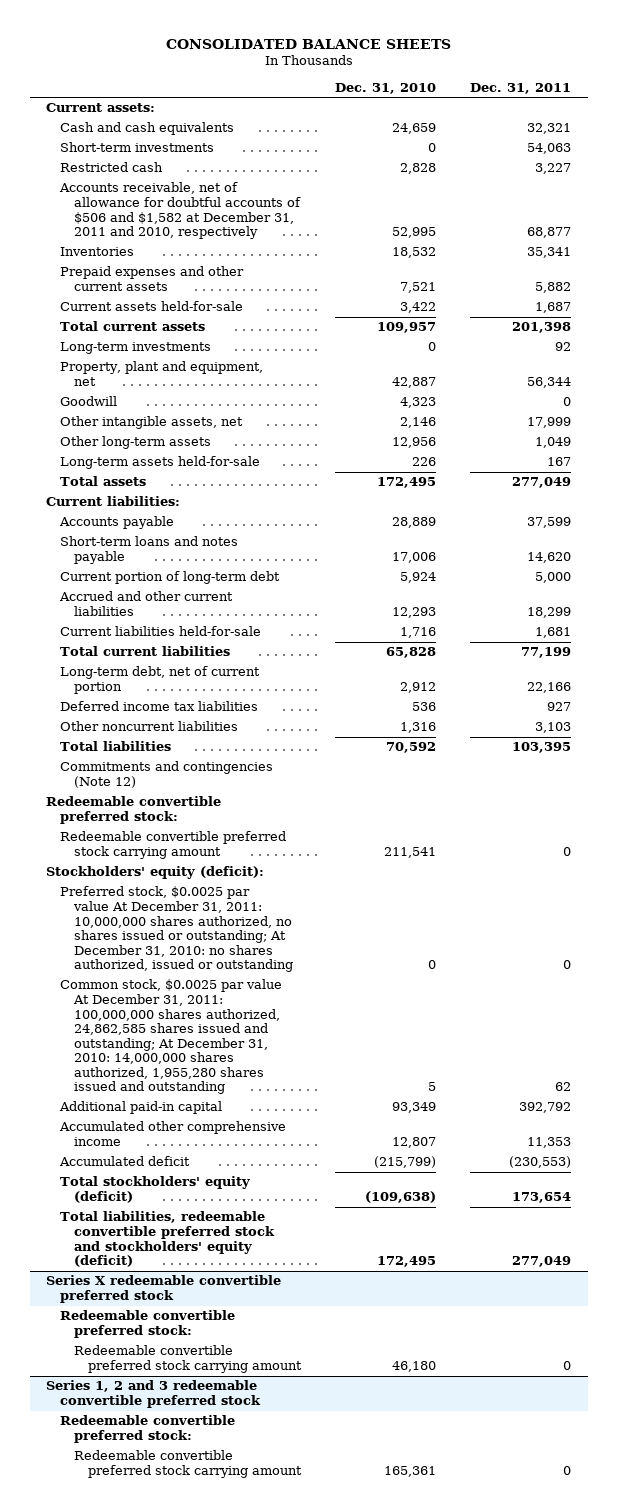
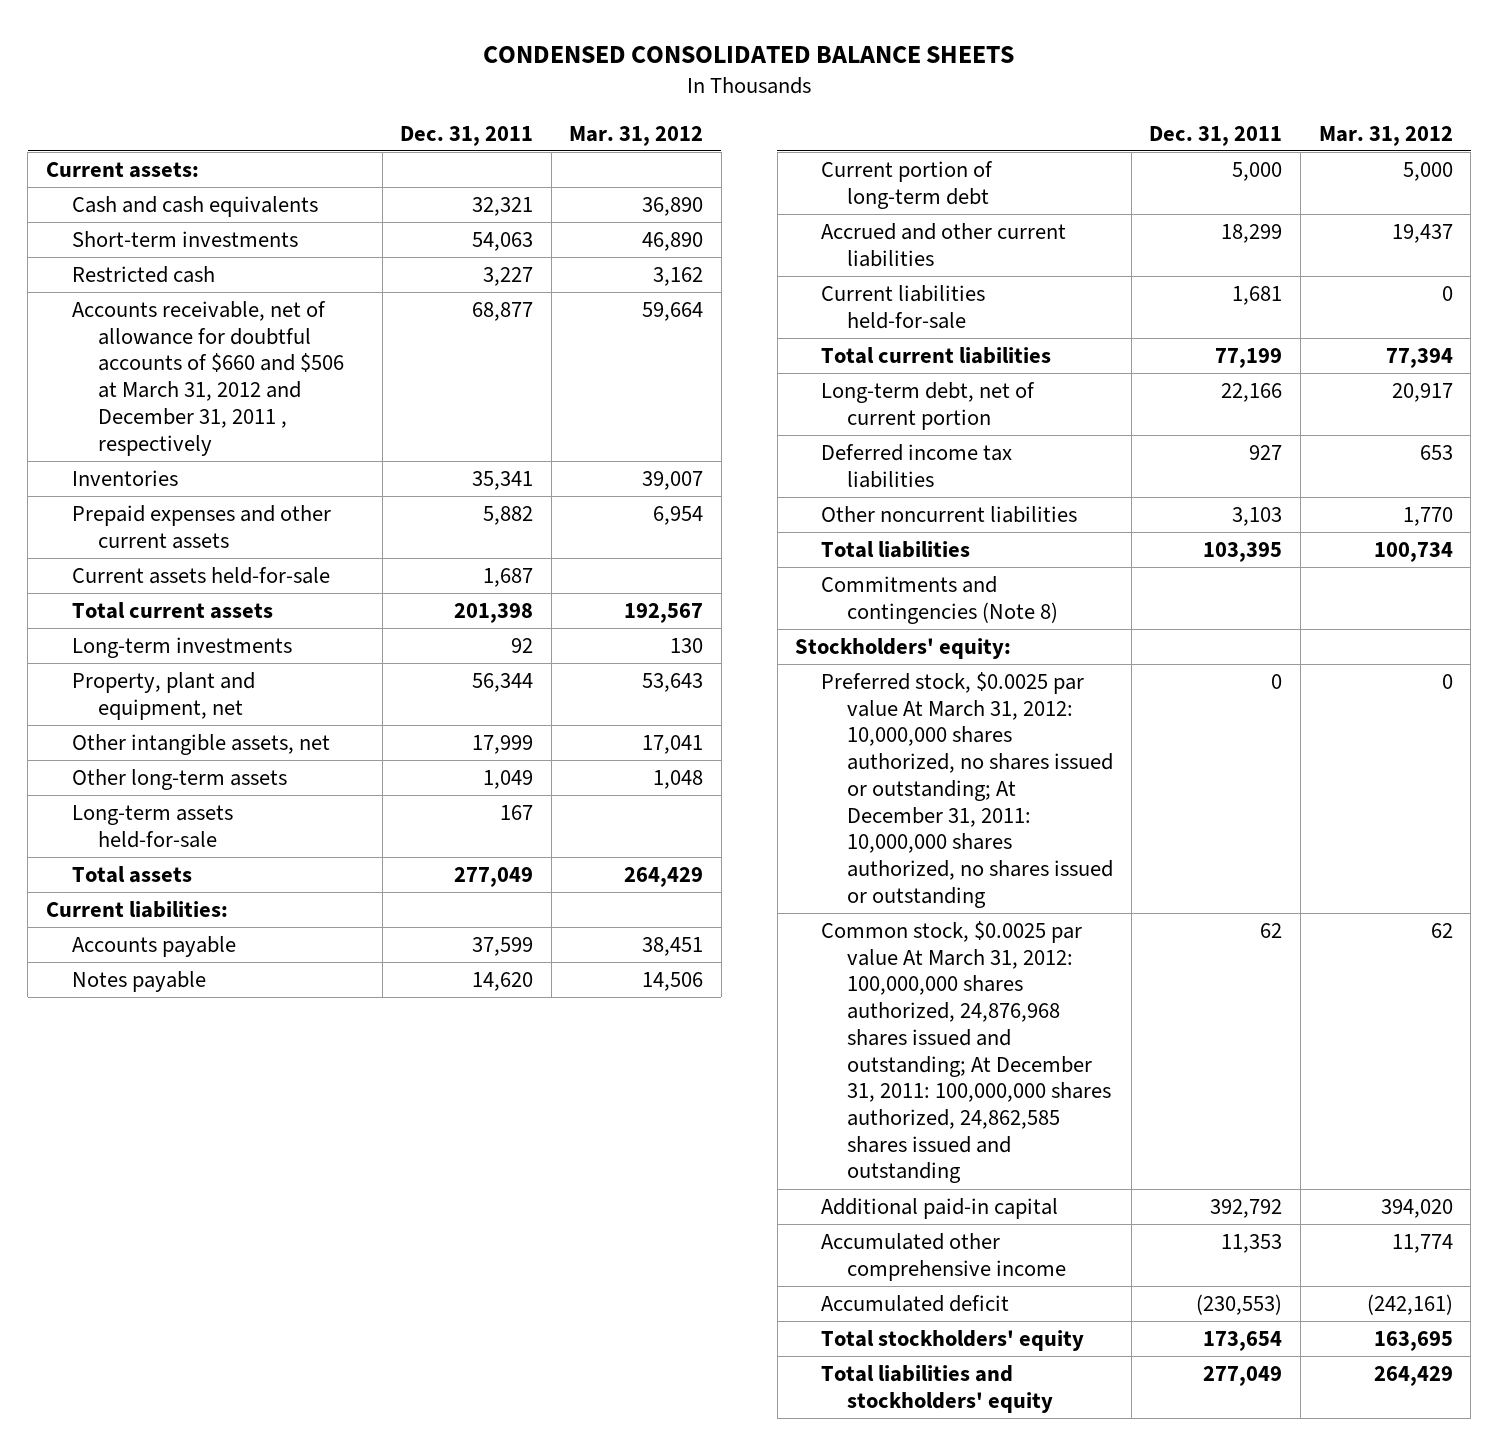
- CONSOLIDATED BALANCE SHEETS
+ CONDENSED CONSOLIDATED BALANCE SHEETS
- | Dec. 31, 2010 | Dec. 31, 2011
+ | Dec. 31, 2011 | Mar. 31, 2012
- Accounts receivable, net of allowance for doubtful accounts of $506 and $1,582 at December 31, 2011 and 2010, respectively | 52,995 | 68,877
+ Accounts receivable, net of allowance for doubtful accounts of $660 and $506 at March 31, 2012 and December 31, 2011 , respectively | 68,877 | 59,664
- Goodwill | 4,323 | 0
- Short-term loans and notes payable | 17,006 | 14,620
+ Notes payable | 14,620 | 14,506
- Commitments and contingencies (Note 12)
- Redeemable convertible preferred stock:
- Redeemable convertible preferred stock carrying amount | 211,541 | 0
- Stockholders' equity (deficit):
- Preferred stock, $0.0025 par value At December 31, 2011: 10,000,000 shares authorized, no shares issued or outstanding; At December 31, 2010: no shares authorized, issued or outstanding | 0 | 0
- Common stock, $0.0025 par value At December 31, 2011: 100,000,000 shares authorized, 24,862,585 shares issued and outstanding; At December 31, 2010: 14,000,000 shares authorized, 1,955,280 shares issued and outstanding | 5 | 62
+ Commitments and contingencies (Note 8)
+ Stockholders' equity:
+ Preferred stock, $0.0025 par value At March 31, 2012: 10,000,000 shares authorized, no shares issued or outstanding; At December 31, 2011: 10,000,000 shares authorized, no shares issued or outstanding | 0 | 0
+ Common stock, $0.0025 par value At March 31, 2012: 100,000,000 shares authorized, 24,876,968 shares issued and outstanding; At December 31, 2011: 100,000,000 shares authorized, 24,862,585 shares issued and outstanding | 62 | 62
- Total stockholders' equity (deficit) | (109,638) | 173,654
- Total liabilities, redeemable convertible preferred stock and stockholders' equity (deficit) | 172,495 | 277,049
- Series X redeemable convertible preferred stock
- Redeemable convertible preferred stock:
- Redeemable convertible preferred stock carrying amount | 46,180 | 0
- Series 1, 2 and 3 redeemable convertible preferred stock
- Redeemable convertible preferred stock:
- Redeemable convertible preferred stock carrying amount | 165,361 | 0
+ Total stockholders' equity | 173,654 | 163,695
+ Total liabilities and stockholders' equity | 277,049 | 264,429

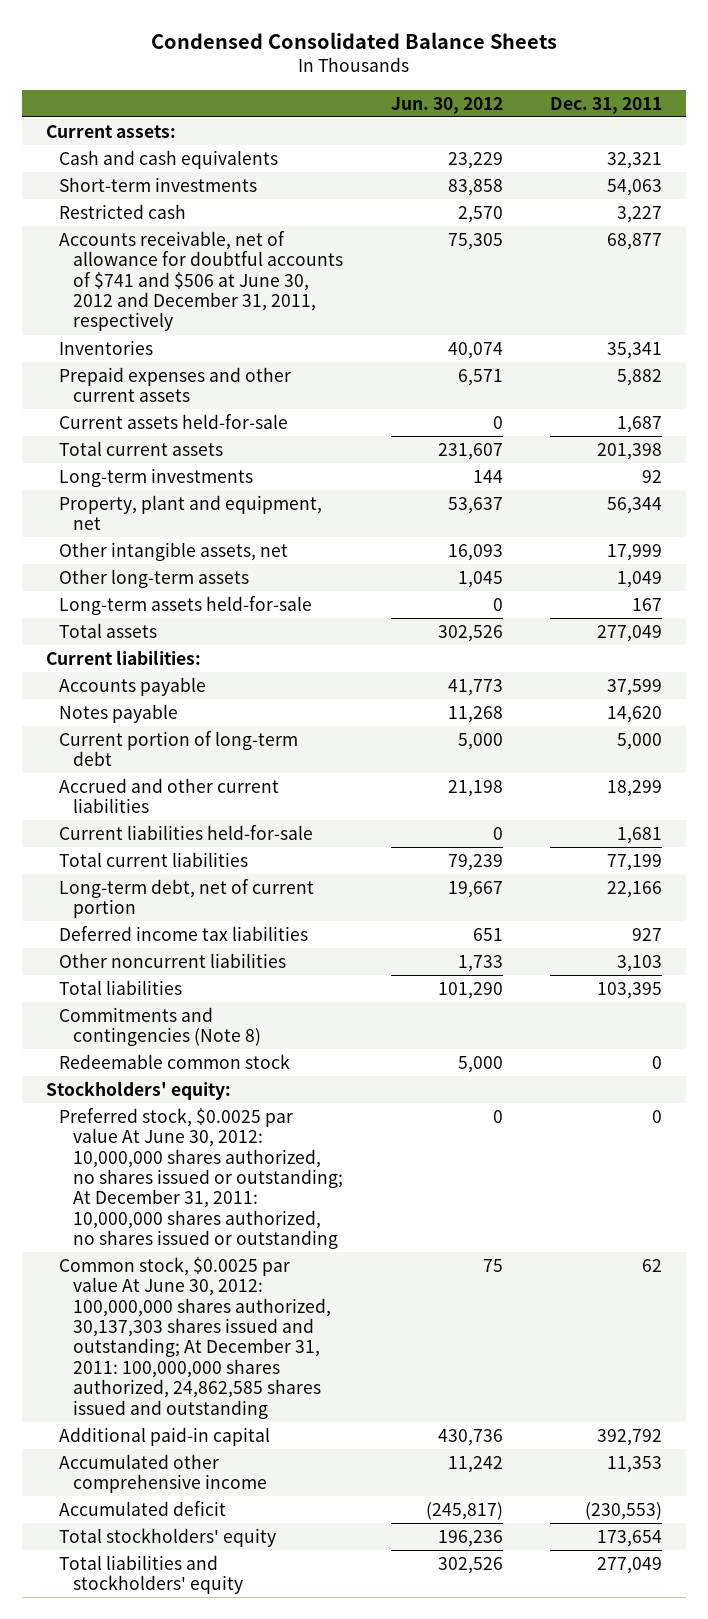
- CONDENSED CONSOLIDATED BALANCE SHEETS
+ Condensed Consolidated Balance Sheets
- | Dec. 31, 2011 | Mar. 31, 2012
+ | Jun. 30, 2012 | Dec. 31, 2011
- Accounts receivable, net of allowance for doubtful accounts of $660 and $506 at March 31, 2012 and December 31, 2011 , respectively | 68,877 | 59,664
+ Accounts receivable, net of allowance for doubtful accounts of $741 and $506 at June 30, 2012 and December 31, 2011, respectively | 75,305 | 68,877
+ Redeemable common stock | 5,000 | 0
- Preferred stock, $0.0025 par value At March 31, 2012: 10,000,000 shares authorized, no shares issued or outstanding; At December 31, 2011: 10,000,000 shares authorized, no shares issued or outstanding | 0 | 0
- Common stock, $0.0025 par value At March 31, 2012: 100,000,000 shares authorized, 24,876,968 shares issued and outstanding; At December 31, 2011: 100,000,000 shares authorized, 24,862,585 shares issued and outstanding | 62 | 62
+ Preferred stock, $0.0025 par value At June 30, 2012: 10,000,000 shares authorized, no shares issued or outstanding; At December 31, 2011: 10,000,000 shares authorized, no shares issued or outstanding | 0 | 0
+ Common stock, $0.0025 par value At June 30, 2012: 100,000,000 shares authorized, 30,137,303 shares issued and outstanding; At December 31, 2011: 100,000,000 shares authorized, 24,862,585 shares issued and outstanding | 75 | 62

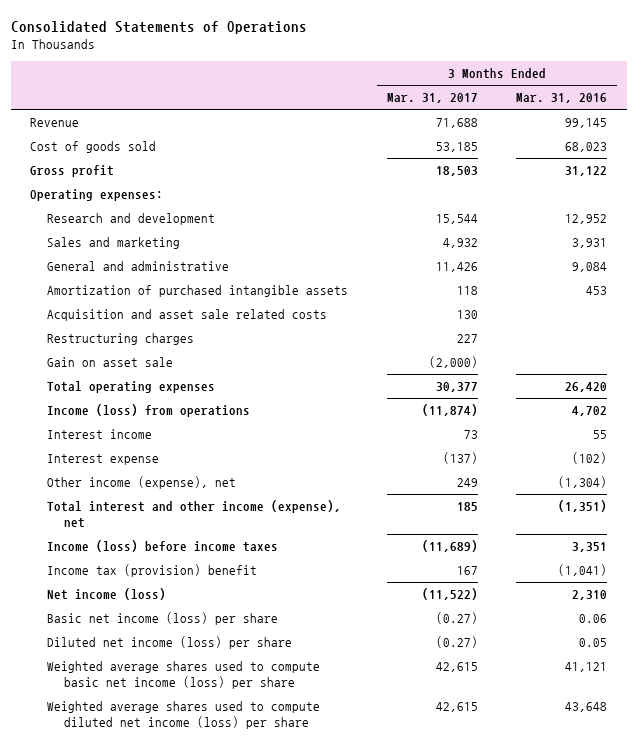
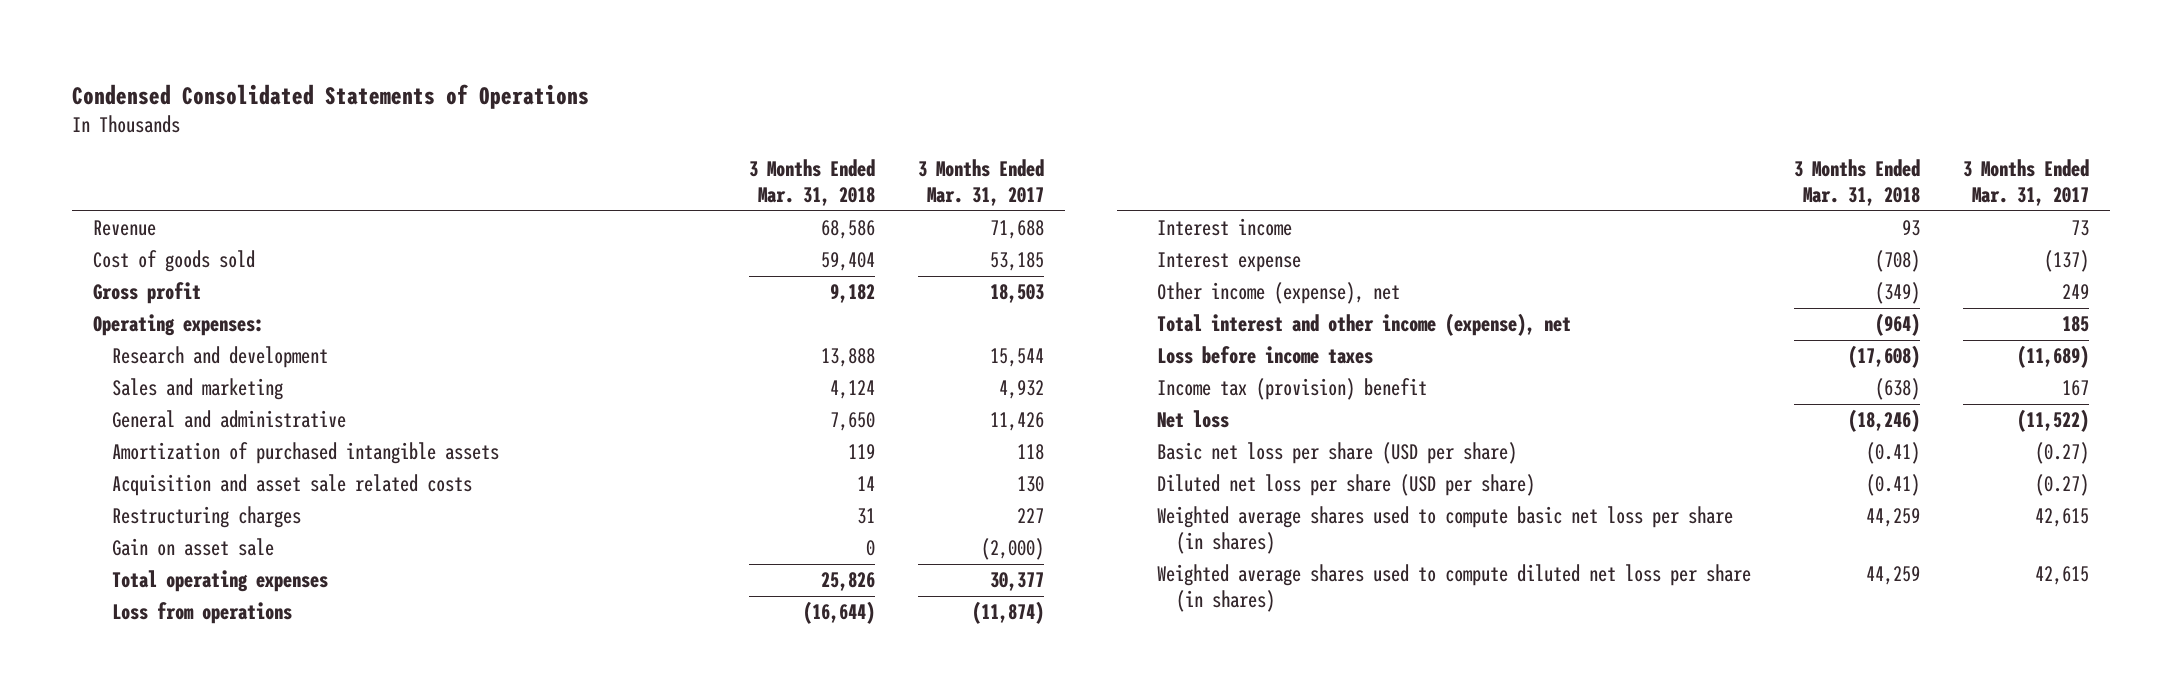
- Consolidated Statements of Operations
+ Condensed Consolidated Statements of Operations
- | 3 Months Ended Mar. 31, 2017 | 3 Months Ended Mar. 31, 2016
+ | 3 Months Ended Mar. 31, 2018 | 3 Months Ended Mar. 31, 2017
- Income (loss) from operations | (11,874) | 4,702
+ Loss from operations | (16,644) | (11,874)
- Income (loss) before income taxes | (11,689) | 3,351
+ Loss before income taxes | (17,608) | (11,689)
- Net income (loss) | (11,522) | 2,310
- Basic net income (loss) per share | (0.27) | 0.06
- Diluted net income (loss) per share | (0.27) | 0.05
- Weighted average shares used to compute basic net income (loss) per share | 42,615 | 41,121
- Weighted average shares used to compute diluted net income (loss) per share | 42,615 | 43,648
+ Net loss | (18,246) | (11,522)
+ Basic net loss per share (USD per share) | (0.41) | (0.27)
+ Diluted net loss per share (USD per share) | (0.41) | (0.27)
+ Weighted average shares used to compute basic net loss per share (in shares) | 44,259 | 42,615
+ Weighted average shares used to compute diluted net loss per share (in shares) | 44,259 | 42,615

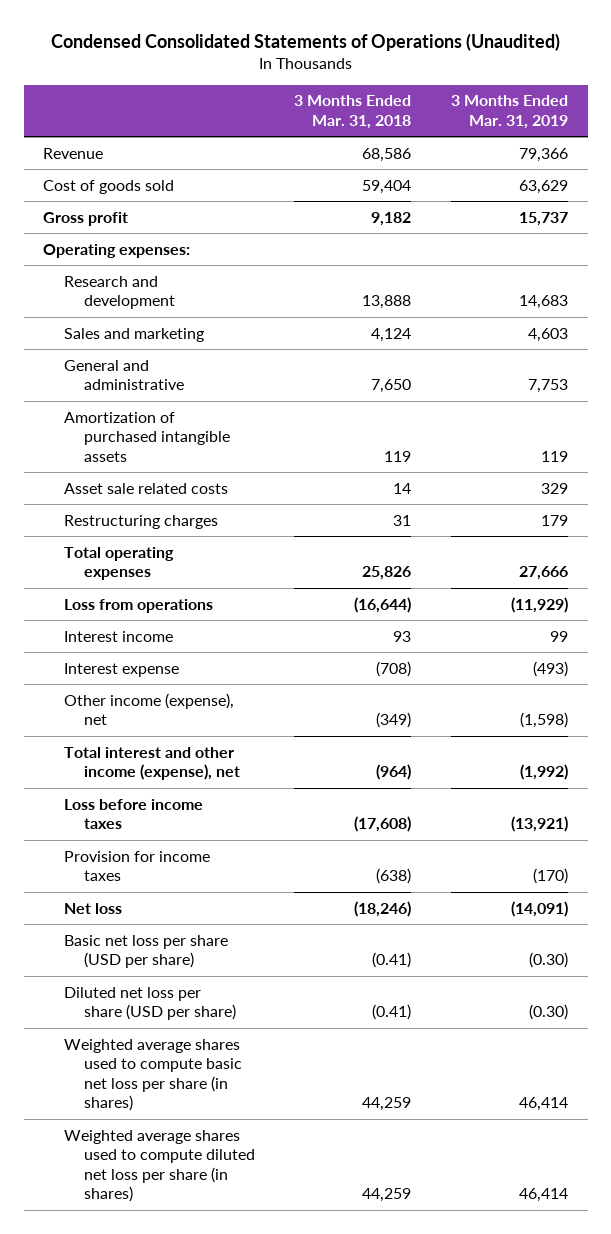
- Condensed Consolidated Statements of Operations
+ Condensed Consolidated Statements of Operations (Unaudited)
- | 3 Months Ended Mar. 31, 2018 | 3 Months Ended Mar. 31, 2017
+ | 3 Months Ended Mar. 31, 2018 | 3 Months Ended Mar. 31, 2019
- Acquisition and asset sale related costs | 14 | 130
+ Asset sale related costs | 14 | 329
- Gain on asset sale | 0 | (2,000)
- Income tax (provision) benefit | (638) | 167
+ Provision for income taxes | (638) | (170)

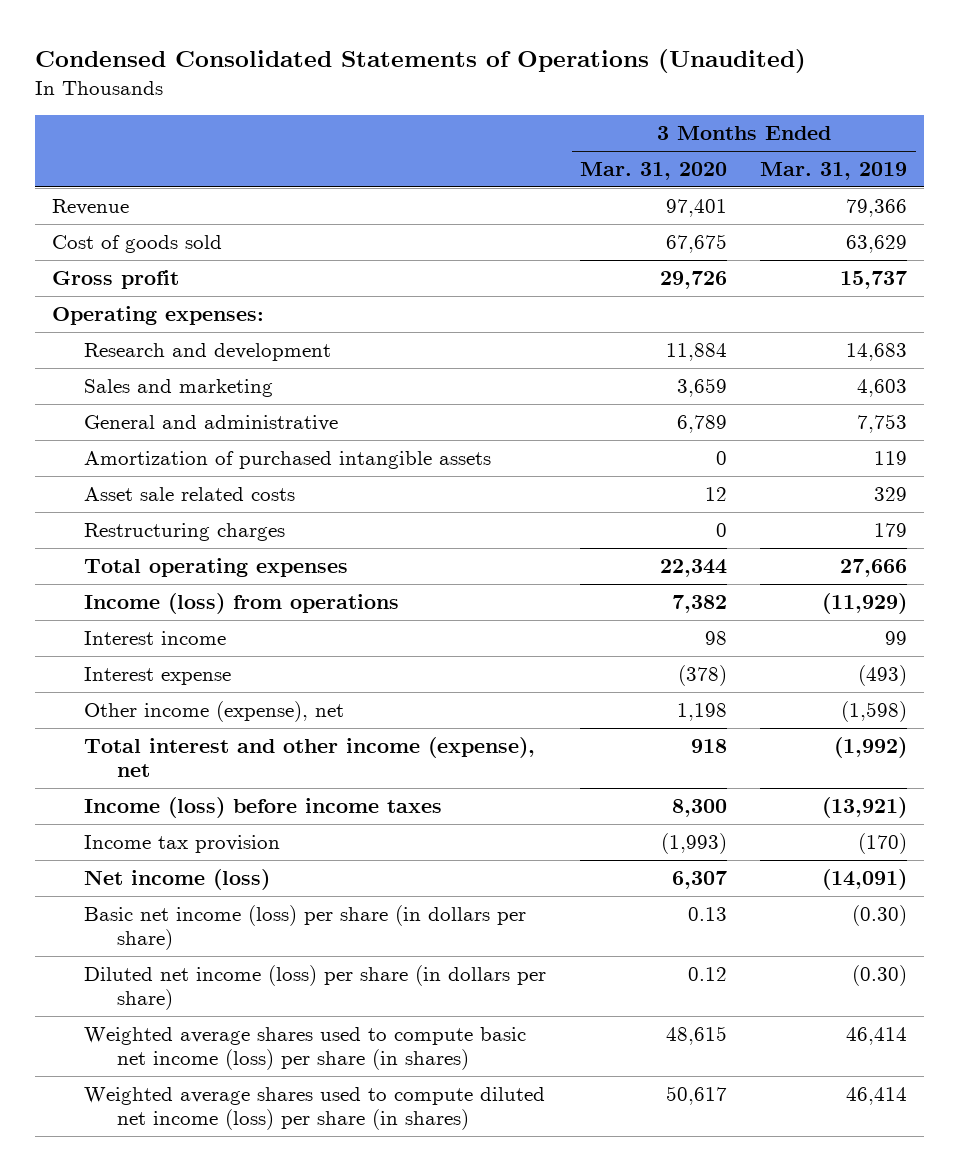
- | 3 Months Ended Mar. 31, 2018 | 3 Months Ended Mar. 31, 2019
+ | 3 Months Ended Mar. 31, 2020 | 3 Months Ended Mar. 31, 2019
- Loss from operations | (16,644) | (11,929)
+ Income (loss) from operations | 7,382 | (11,929)
- Loss before income taxes | (17,608) | (13,921)
- Provision for income taxes | (638) | (170)
- Net loss | (18,246) | (14,091)
- Basic net loss per share (USD per share) | (0.41) | (0.30)
- Diluted net loss per share (USD per share) | (0.41) | (0.30)
- Weighted average shares used to compute basic net loss per share (in shares) | 44,259 | 46,414
- Weighted average shares used to compute diluted net loss per share (in shares) | 44,259 | 46,414
+ Income (loss) before income taxes | 8,300 | (13,921)
+ Income tax provision | (1,993) | (170)
+ Net income (loss) | 6,307 | (14,091)
+ Basic net income (loss) per share (in dollars per share) | 0.13 | (0.30)
+ Diluted net income (loss) per share (in dollars per share) | 0.12 | (0.30)
+ Weighted average shares used to compute basic net income (loss) per share (in shares) | 48,615 | 46,414
+ Weighted average shares used to compute diluted net income (loss) per share (in shares) | 50,617 | 46,414

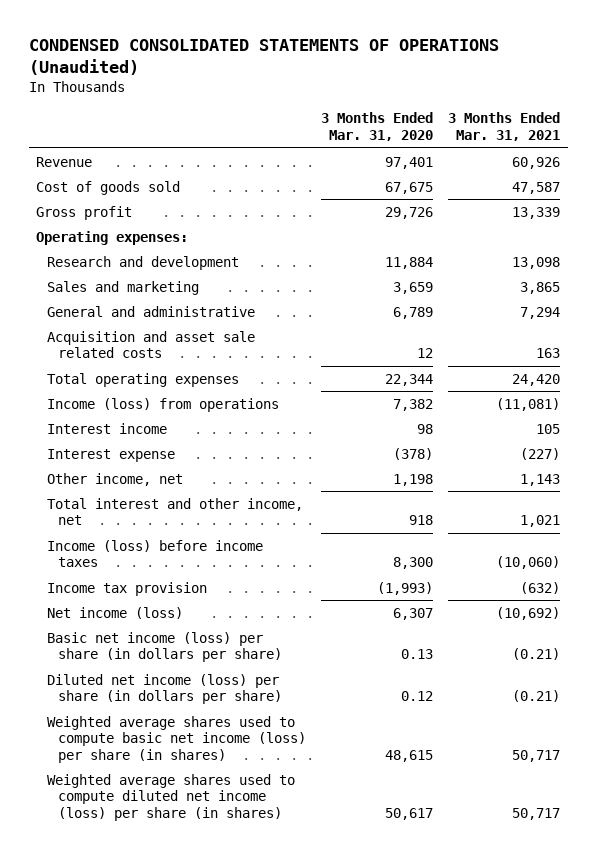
- Condensed Consolidated Statements of Operations (Unaudited)
+ CONDENSED CONSOLIDATED STATEMENTS OF OPERATIONS (Unaudited)
- | 3 Months Ended Mar. 31, 2020 | 3 Months Ended Mar. 31, 2019
+ | 3 Months Ended Mar. 31, 2020 | 3 Months Ended Mar. 31, 2021
- Amortization of purchased intangible assets | 0 | 119
- Asset sale related costs | 12 | 329
- Restructuring charges | 0 | 179
+ Acquisition and asset sale related costs | 12 | 163
- Other income (expense), net | 1,198 | (1,598)
- Total interest and other income (expense), net | 918 | (1,992)
+ Other income, net | 1,198 | 1,143
+ Total interest and other income, net | 918 | 1,021

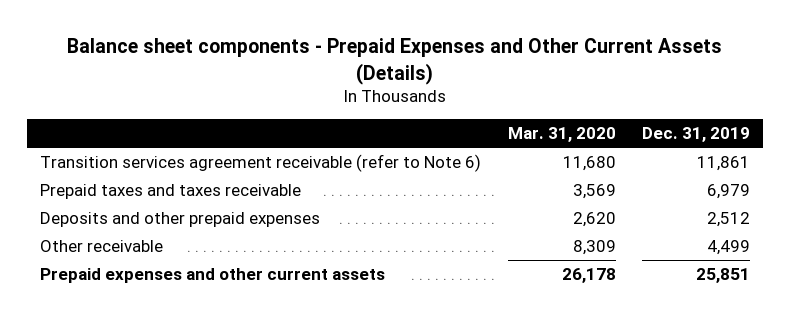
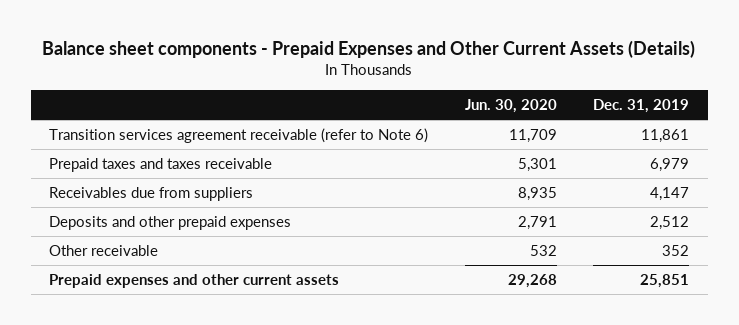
- | Mar. 31, 2020 | Dec. 31, 2019
+ | Jun. 30, 2020 | Dec. 31, 2019
+ Receivables due from suppliers | 8,935 | 4,147
- Other receivable | 8,309 | 4,499
+ Other receivable | 532 | 352

